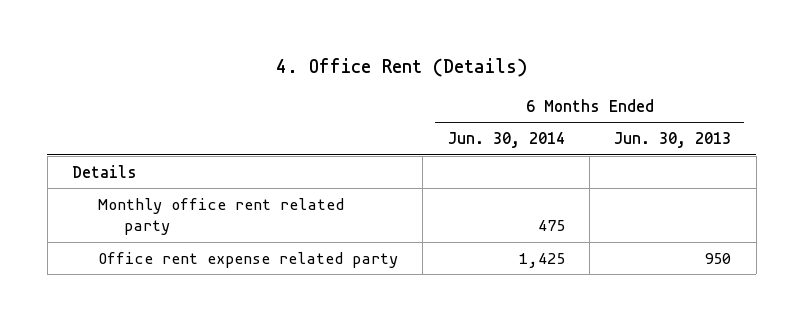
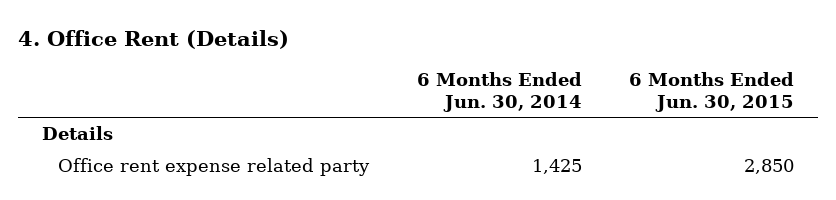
- | 6 Months Ended Jun. 30, 2014 | 6 Months Ended Jun. 30, 2013
+ | 6 Months Ended Jun. 30, 2014 | 6 Months Ended Jun. 30, 2015
- Monthly office rent related party | 475 |

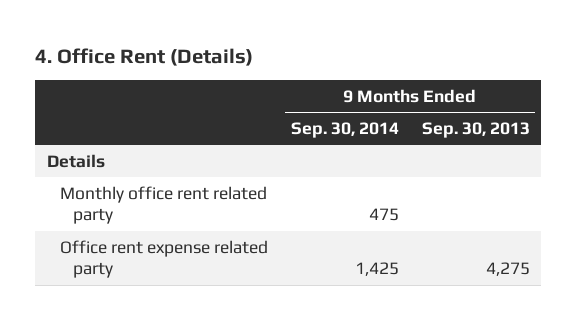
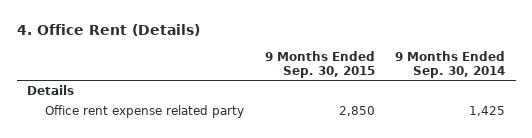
- | 9 Months Ended Sep. 30, 2014 | 9 Months Ended Sep. 30, 2013
+ | 9 Months Ended Sep. 30, 2015 | 9 Months Ended Sep. 30, 2014
- Monthly office rent related party | 475 |

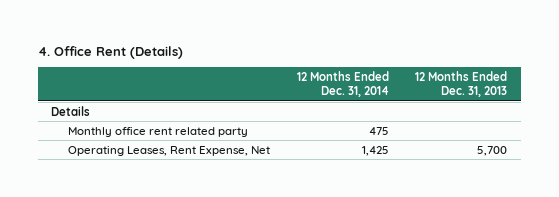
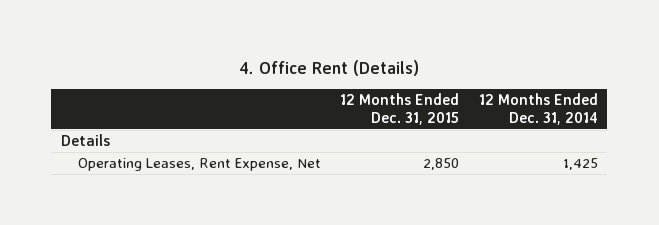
- | 12 Months Ended Dec. 31, 2014 | 12 Months Ended Dec. 31, 2013
+ | 12 Months Ended Dec. 31, 2015 | 12 Months Ended Dec. 31, 2014
- Monthly office rent related party | 475 |

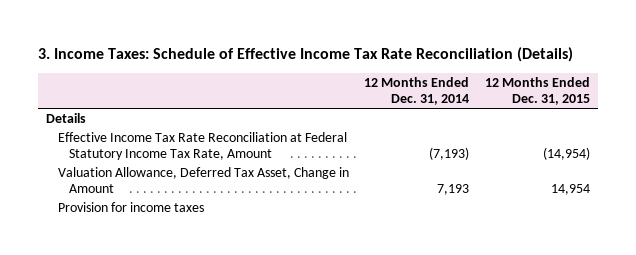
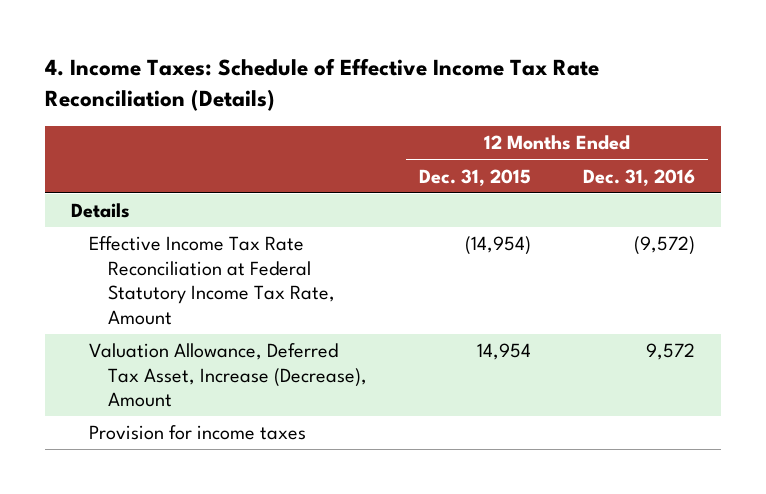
- 3. Income Taxes: Schedule of Effective Income Tax Rate Reconciliation (Details)
+ 4. Income Taxes: Schedule of Effective Income Tax Rate Reconciliation (Details)
- | 12 Months Ended Dec. 31, 2014 | 12 Months Ended Dec. 31, 2015
+ | 12 Months Ended Dec. 31, 2015 | 12 Months Ended Dec. 31, 2016
- Valuation Allowance, Deferred Tax Asset, Change in Amount | 7,193 | 14,954
+ Valuation Allowance, Deferred Tax Asset, Increase (Decrease), Amount | 14,954 | 9,572

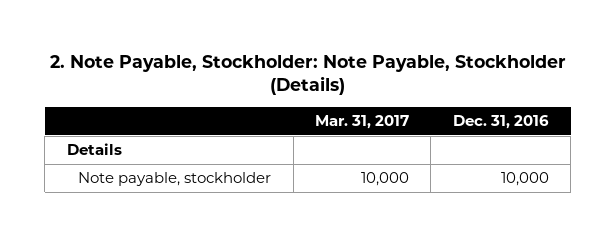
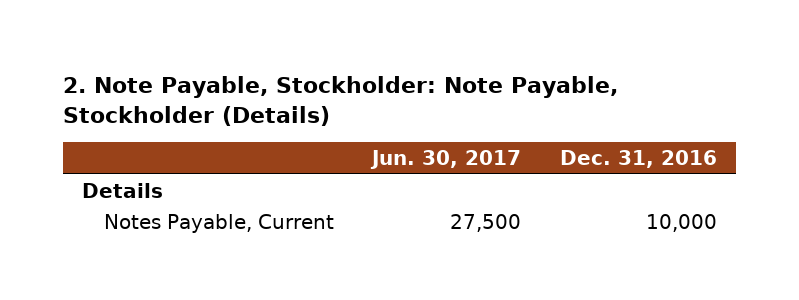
- | Mar. 31, 2017 | Dec. 31, 2016
+ | Jun. 30, 2017 | Dec. 31, 2016
- Note payable, stockholder | 10,000 | 10,000
+ Notes Payable, Current | 27,500 | 10,000

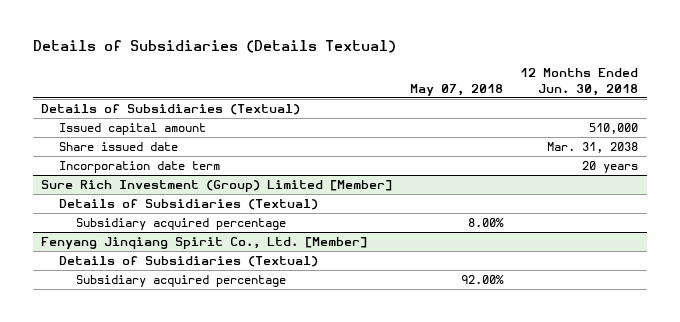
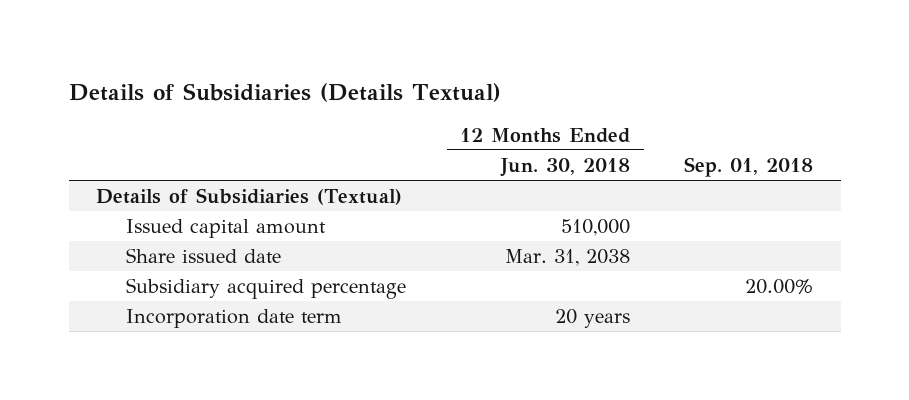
- | May 07, 2018 | 12 Months Ended Jun. 30, 2018
+ | 12 Months Ended Jun. 30, 2018 | Sep. 01, 2018
- Sure Rich Investment (Group) Limited [Member]
- Details of Subsidiaries (Textual)
- Fenyang Jinqiang Spirit Co., Ltd. [Member]
- Details of Subsidiaries (Textual)
- Subsidiary acquired percentage | 92.00% |
moved down: Incorporation date term | 20 years |

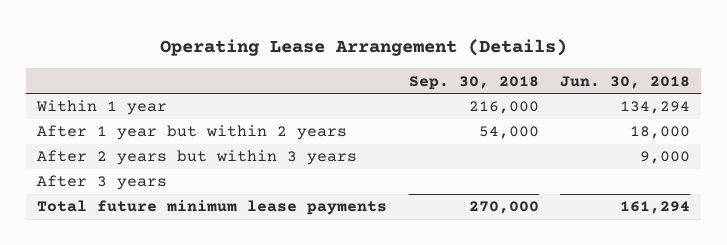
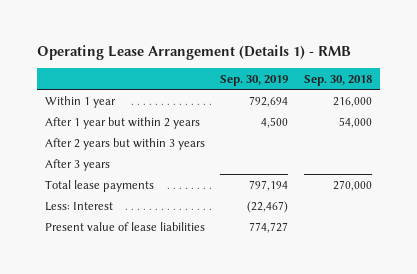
- Operating Lease Arrangement (Details)
+ Operating Lease Arrangement (Details 1) - RMB
- | Sep. 30, 2018 | Jun. 30, 2018
+ | Sep. 30, 2019 | Sep. 30, 2018
- Total future minimum lease payments | 270,000 | 161,294
+ Total lease payments | 797,194 | 270,000
+ Less: Interest | (22,467) |
+ Present value of lease liabilities | 774,727 |

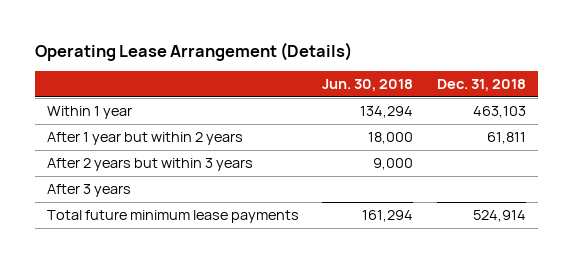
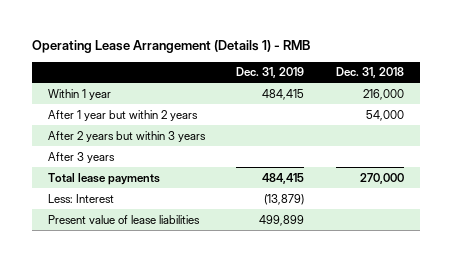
- Operating Lease Arrangement (Details)
+ Operating Lease Arrangement (Details 1) - RMB
- | Jun. 30, 2018 | Dec. 31, 2018
+ | Dec. 31, 2019 | Dec. 31, 2018
- Within 1 year | 134,294 | 463,103
- After 1 year but within 2 years | 18,000 | 61,811
+ Within 1 year | 484,415 | 216,000
+ After 1 year but within 2 years | | 54,000
- Total future minimum lease payments | 161,294 | 524,914
+ Total lease payments | 484,415 | 270,000
+ Less: Interest | (13,879) |
+ Present value of lease liabilities | 499,899 |

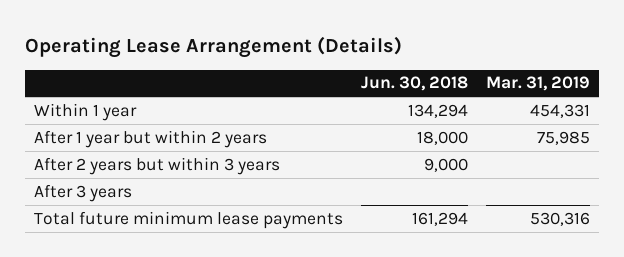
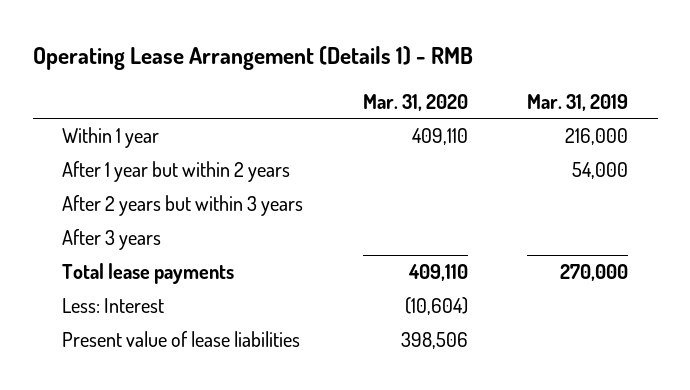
- Operating Lease Arrangement (Details)
+ Operating Lease Arrangement (Details 1) - RMB
- | Jun. 30, 2018 | Mar. 31, 2019
+ | Mar. 31, 2020 | Mar. 31, 2019
- Within 1 year | 134,294 | 454,331
- After 1 year but within 2 years | 18,000 | 75,985
+ Within 1 year | 409,110 | 216,000
+ After 1 year but within 2 years | | 54,000
- Total future minimum lease payments | 161,294 | 530,316
+ Total lease payments | 409,110 | 270,000
+ Less: Interest | (10,604) |
+ Present value of lease liabilities | 398,506 |

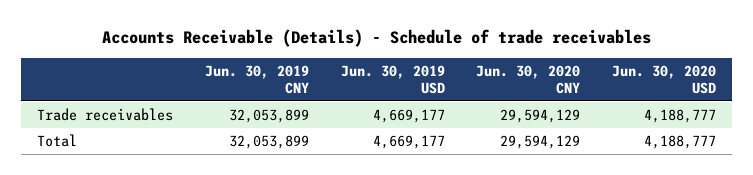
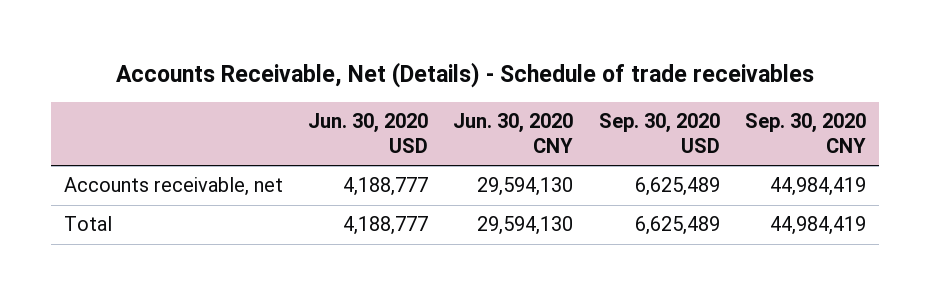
- Accounts Receivable (Details) - Schedule of trade receivables
+ Accounts Receivable, Net (Details) - Schedule of trade receivables
- | Jun. 30, 2019 CNY | Jun. 30, 2019 USD | Jun. 30, 2020 CNY | Jun. 30, 2020 USD
+ | Jun. 30, 2020 USD | Jun. 30, 2020 CNY | Sep. 30, 2020 USD | Sep. 30, 2020 CNY
- Trade receivables | 32,053,899 | 4,669,177 | 29,594,129 | 4,188,777
- Total | 32,053,899 | 4,669,177 | 29,594,129 | 4,188,777
+ Accounts receivable, net | 4,188,777 | 29,594,130 | 6,625,489 | 44,984,419
+ Total | 4,188,777 | 29,594,130 | 6,625,489 | 44,984,419

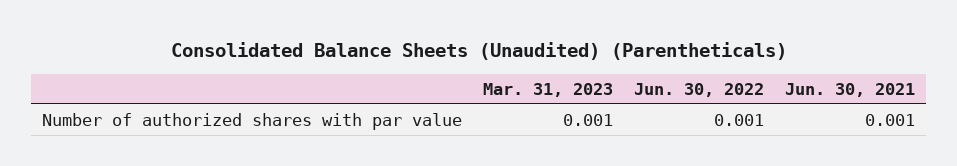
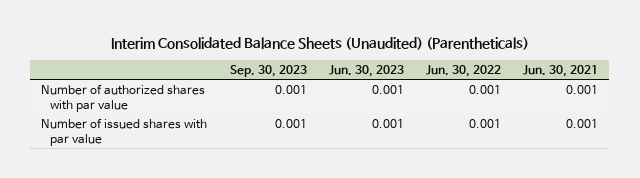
- Consolidated Balance Sheets (Unaudited) (Parentheticals)
+ Interim Consolidated Balance Sheets (Unaudited) (Parentheticals)
- | Mar. 31, 2023 | Jun. 30, 2022 | Jun. 30, 2021
+ | Sep. 30, 2023 | Jun. 30, 2023 | Jun. 30, 2022 | Jun. 30, 2021
+ Number of issued shares with par value | 0.001 | 0.001 | 0.001 | 0.001

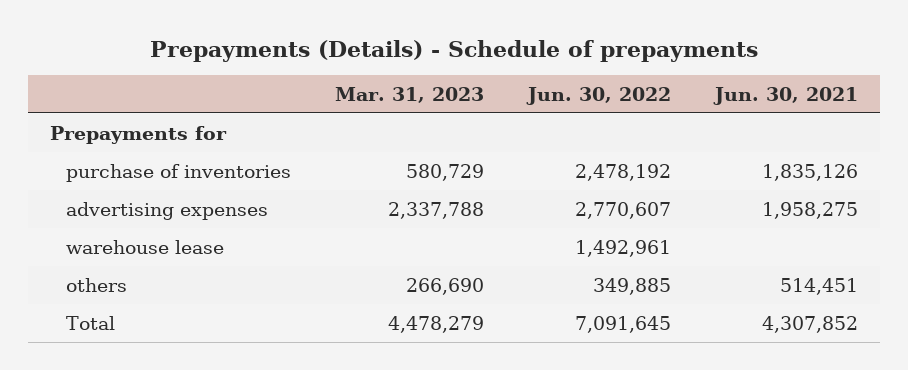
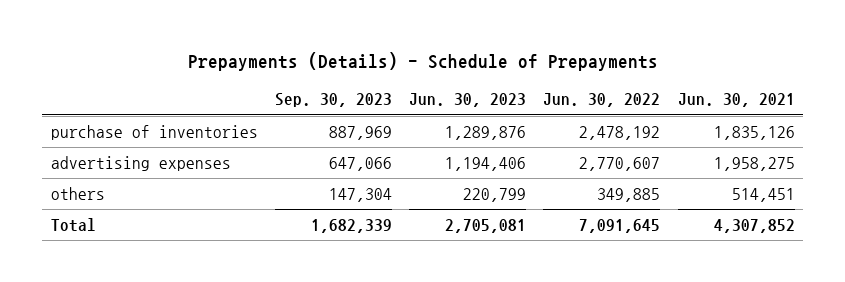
- Prepayments (Details) - Schedule of prepayments
+ Prepayments (Details) - Schedule of Prepayments
- | Mar. 31, 2023 | Jun. 30, 2022 | Jun. 30, 2021
+ | Sep. 30, 2023 | Jun. 30, 2023 | Jun. 30, 2022 | Jun. 30, 2021
- Prepayments for
- warehouse lease | | 1,492,961 |

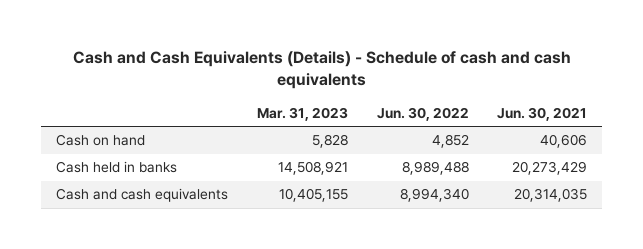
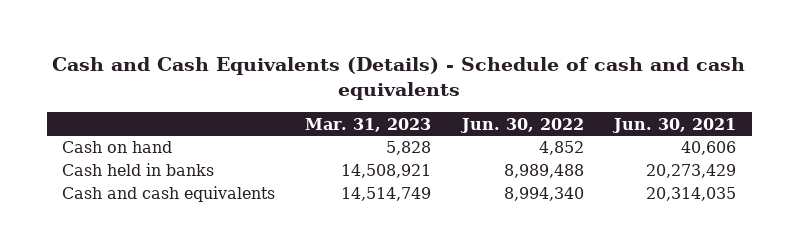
- Cash and cash equivalents | 10,405,155 | 8,994,340 | 20,314,035
+ Cash and cash equivalents | 14,514,749 | 8,994,340 | 20,314,035

